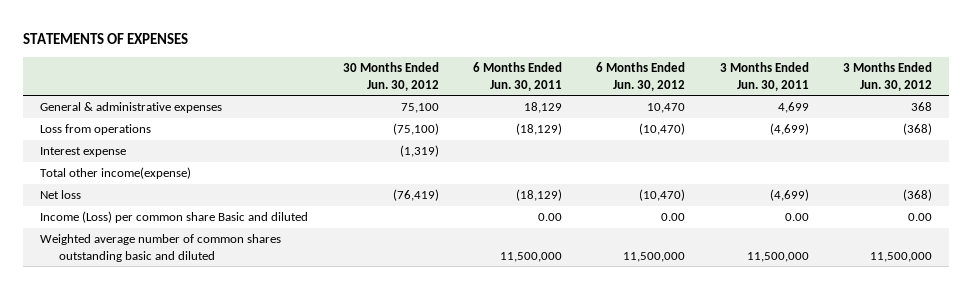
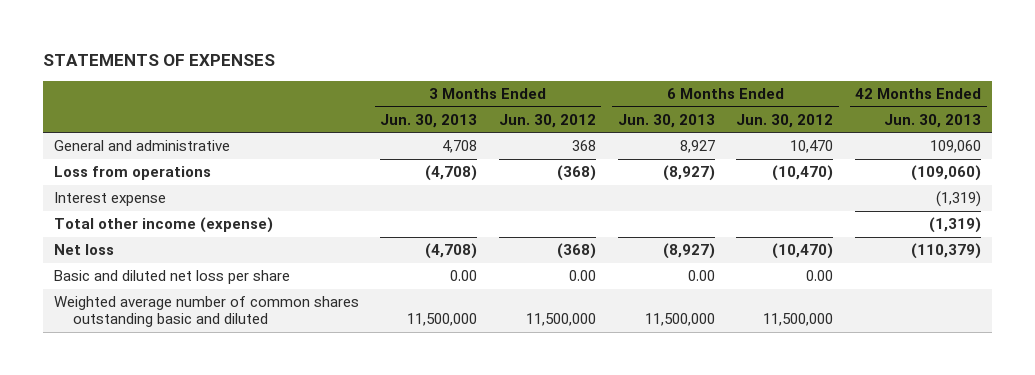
- | 30 Months Ended Jun. 30, 2012 | 6 Months Ended Jun. 30, 2011 | 6 Months Ended Jun. 30, 2012 | 3 Months Ended Jun. 30, 2011 | 3 Months Ended Jun. 30, 2012
+ | 3 Months Ended Jun. 30, 2013 | 3 Months Ended Jun. 30, 2012 | 6 Months Ended Jun. 30, 2013 | 6 Months Ended Jun. 30, 2012 | 42 Months Ended Jun. 30, 2013
- General & administrative expenses | 75,100 | 18,129 | 10,470 | 4,699 | 368
+ General and administrative | 4,708 | 368 | 8,927 | 10,470 | 109,060
- Total other income(expense)
+ Total other income (expense) | | | | | (1,319)
- Income (Loss) per common share Basic and diluted | | 0.00 | 0.00 | 0.00 | 0.00
+ Basic and diluted net loss per share | 0.00 | 0.00 | 0.00 | 0.00 |

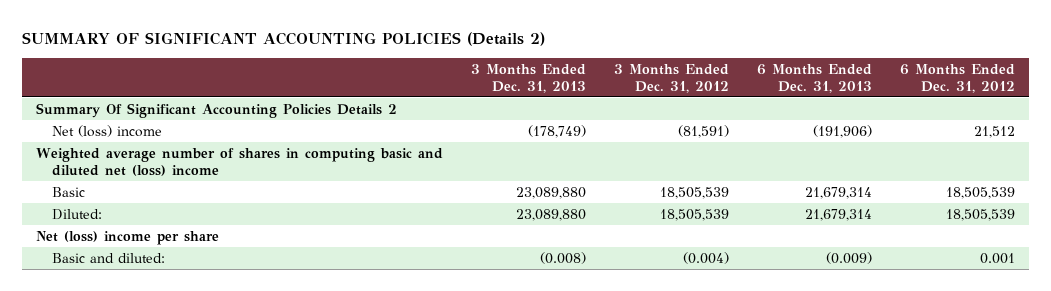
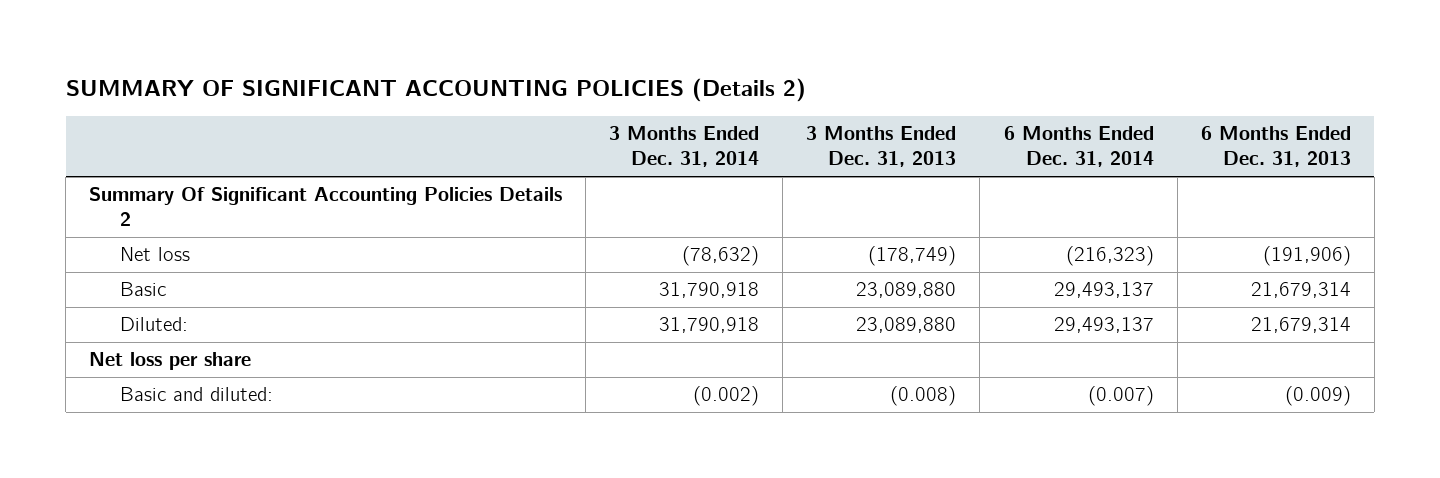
- | 3 Months Ended Dec. 31, 2013 | 3 Months Ended Dec. 31, 2012 | 6 Months Ended Dec. 31, 2013 | 6 Months Ended Dec. 31, 2012
+ | 3 Months Ended Dec. 31, 2014 | 3 Months Ended Dec. 31, 2013 | 6 Months Ended Dec. 31, 2014 | 6 Months Ended Dec. 31, 2013
- Net (loss) income | (178,749) | (81,591) | (191,906) | 21,512
- Weighted average number of shares in computing basic and diluted net (loss) income
+ Net loss | (78,632) | (178,749) | (216,323) | (191,906)
- Net (loss) income per share
+ Net loss per share

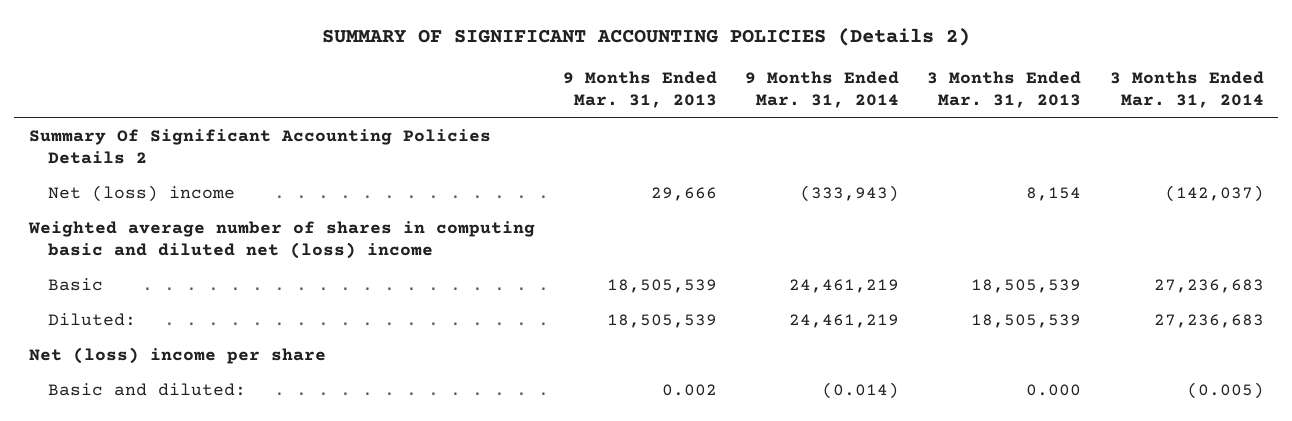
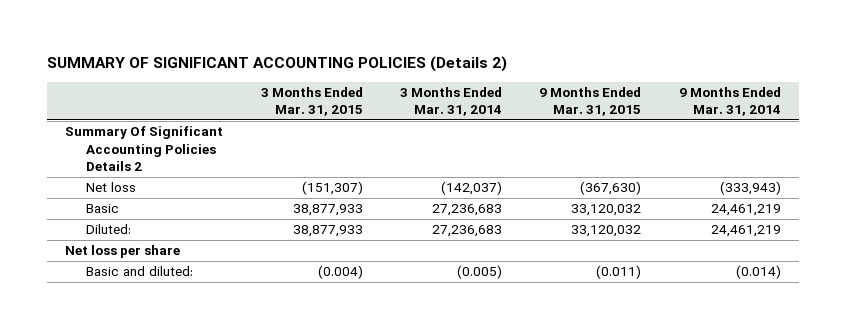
- | 9 Months Ended Mar. 31, 2013 | 9 Months Ended Mar. 31, 2014 | 3 Months Ended Mar. 31, 2013 | 3 Months Ended Mar. 31, 2014
+ | 3 Months Ended Mar. 31, 2015 | 3 Months Ended Mar. 31, 2014 | 9 Months Ended Mar. 31, 2015 | 9 Months Ended Mar. 31, 2014
- Net (loss) income | 29,666 | (333,943) | 8,154 | (142,037)
- Weighted average number of shares in computing basic and diluted net (loss) income
+ Net loss | (151,307) | (142,037) | (367,630) | (333,943)
- Net (loss) income per share
+ Net loss per share

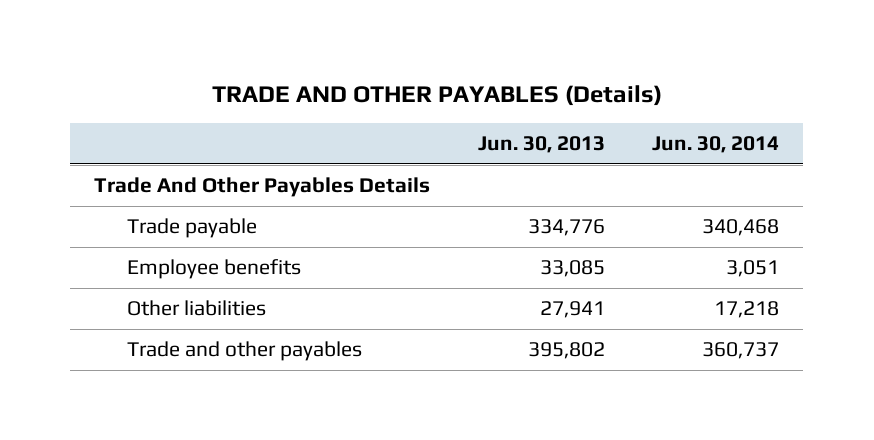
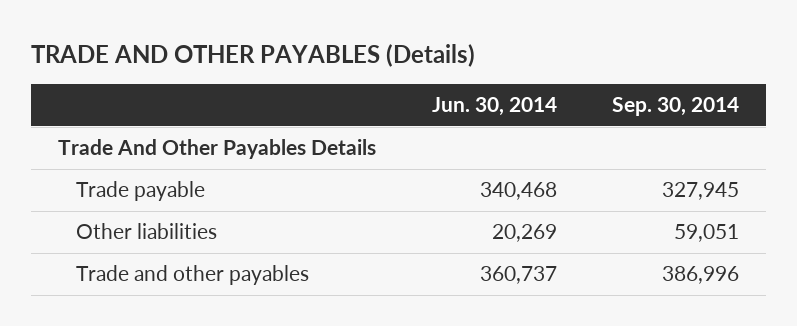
- | Jun. 30, 2013 | Jun. 30, 2014
+ | Jun. 30, 2014 | Sep. 30, 2014
- Employee benefits | 33,085 | 3,051
- Other liabilities | 27,941 | 17,218
+ Other liabilities | 20,269 | 59,051

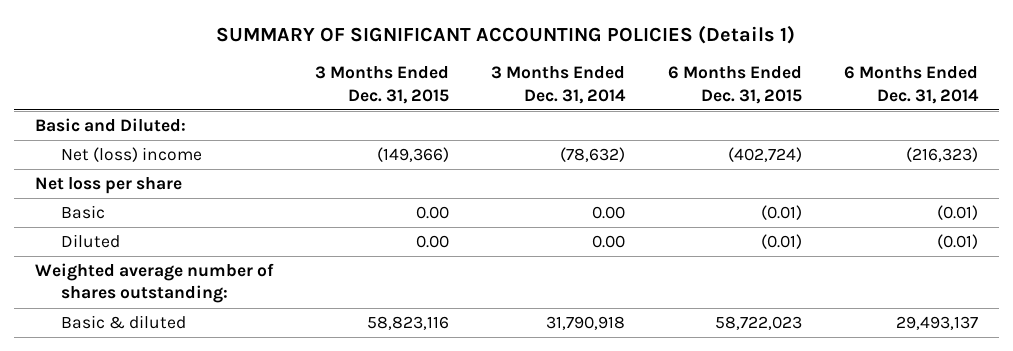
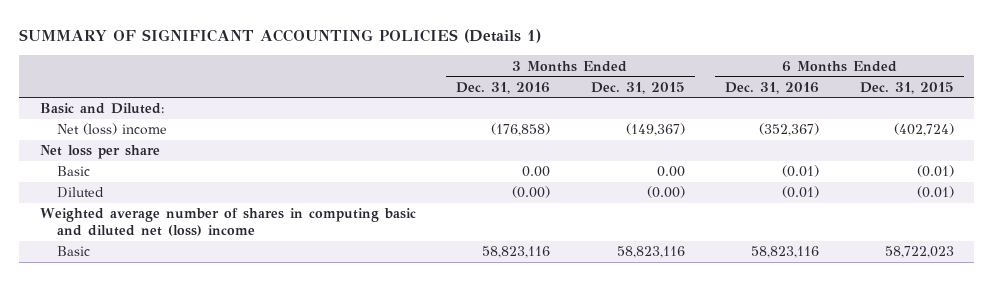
- | 3 Months Ended Dec. 31, 2015 | 3 Months Ended Dec. 31, 2014 | 6 Months Ended Dec. 31, 2015 | 6 Months Ended Dec. 31, 2014
+ | 3 Months Ended Dec. 31, 2016 | 3 Months Ended Dec. 31, 2015 | 6 Months Ended Dec. 31, 2016 | 6 Months Ended Dec. 31, 2015
- Net (loss) income | (149,366) | (78,632) | (402,724) | (216,323)
+ Net (loss) income | (176,858) | (149,367) | (352,367) | (402,724)
- Diluted | 0.00 | 0.00 | (0.01) | (0.01)
- Weighted average number of shares outstanding:
- Basic & diluted | 58,823,116 | 31,790,918 | 58,722,023 | 29,493,137
+ Diluted | (0.00) | (0.00) | (0.01) | (0.01)
+ Weighted average number of shares in computing basic and diluted net (loss) income
+ Basic | 58,823,116 | 58,823,116 | 58,823,116 | 58,722,023

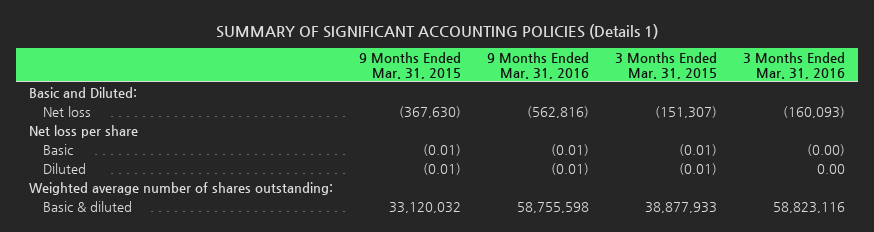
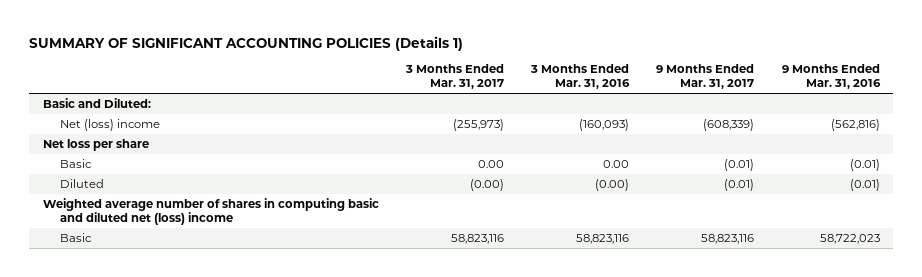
- | 9 Months Ended Mar. 31, 2015 | 9 Months Ended Mar. 31, 2016 | 3 Months Ended Mar. 31, 2015 | 3 Months Ended Mar. 31, 2016
+ | 3 Months Ended Mar. 31, 2017 | 3 Months Ended Mar. 31, 2016 | 9 Months Ended Mar. 31, 2017 | 9 Months Ended Mar. 31, 2016
- Net loss | (367,630) | (562,816) | (151,307) | (160,093)
+ Net (loss) income | (255,973) | (160,093) | (608,339) | (562,816)
- Basic | (0.01) | (0.01) | (0.01) | (0.00)
- Diluted | (0.01) | (0.01) | (0.01) | 0.00
- Weighted average number of shares outstanding:
- Basic & diluted | 33,120,032 | 58,755,598 | 38,877,933 | 58,823,116
+ Basic | 0.00 | 0.00 | (0.01) | (0.01)
+ Diluted | (0.00) | (0.00) | (0.01) | (0.01)
+ Weighted average number of shares in computing basic and diluted net (loss) income
+ Basic | 58,823,116 | 58,823,116 | 58,823,116 | 58,722,023

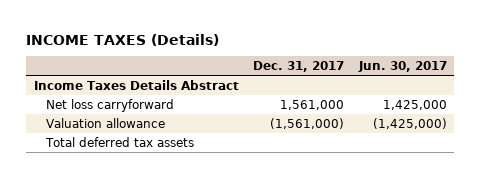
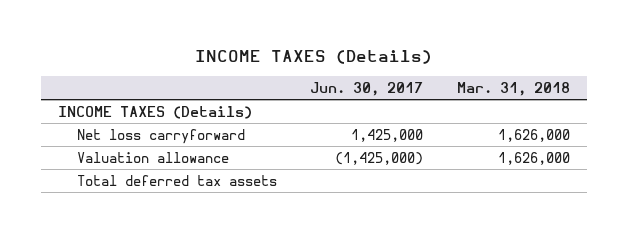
- | Dec. 31, 2017 | Jun. 30, 2017
+ | Jun. 30, 2017 | Mar. 31, 2018
- Income Taxes Details Abstract
+ INCOME TAXES (Details)

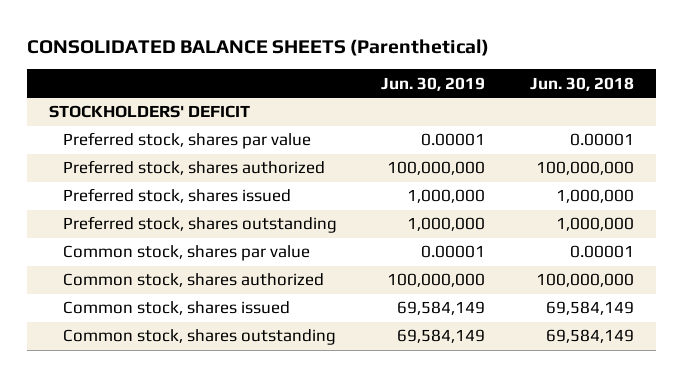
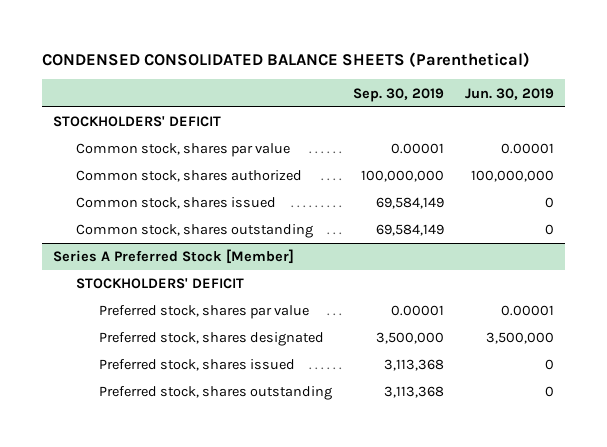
- CONSOLIDATED BALANCE SHEETS (Parenthetical)
+ CONDENSED CONSOLIDATED BALANCE SHEETS (Parenthetical)
- | Jun. 30, 2019 | Jun. 30, 2018
+ | Sep. 30, 2019 | Jun. 30, 2019
- Preferred stock, shares par value | 0.00001 | 0.00001
- Preferred stock, shares authorized | 100,000,000 | 100,000,000
- Preferred stock, shares issued | 1,000,000 | 1,000,000
- Preferred stock, shares outstanding | 1,000,000 | 1,000,000
- Common stock, shares issued | 69,584,149 | 69,584,149
- Common stock, shares outstanding | 69,584,149 | 69,584,149
+ Common stock, shares issued | 69,584,149 | 0
+ Common stock, shares outstanding | 69,584,149 | 0
+ Series A Preferred Stock [Member]
+ STOCKHOLDERS' DEFICIT
+ Preferred stock, shares par value | 0.00001 | 0.00001
+ Preferred stock, shares designated | 3,500,000 | 3,500,000
+ Preferred stock, shares issued | 3,113,368 | 0
+ Preferred stock, shares outstanding | 3,113,368 | 0

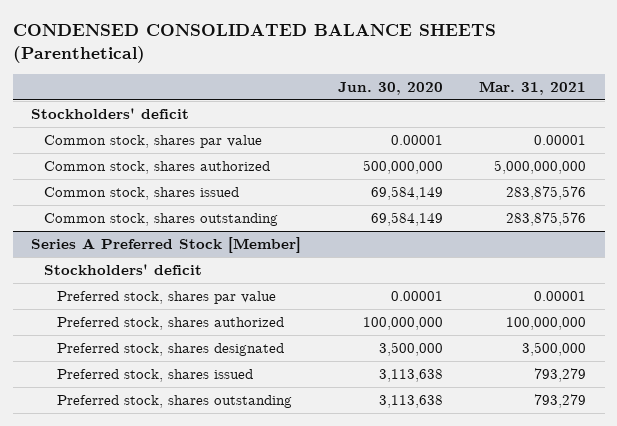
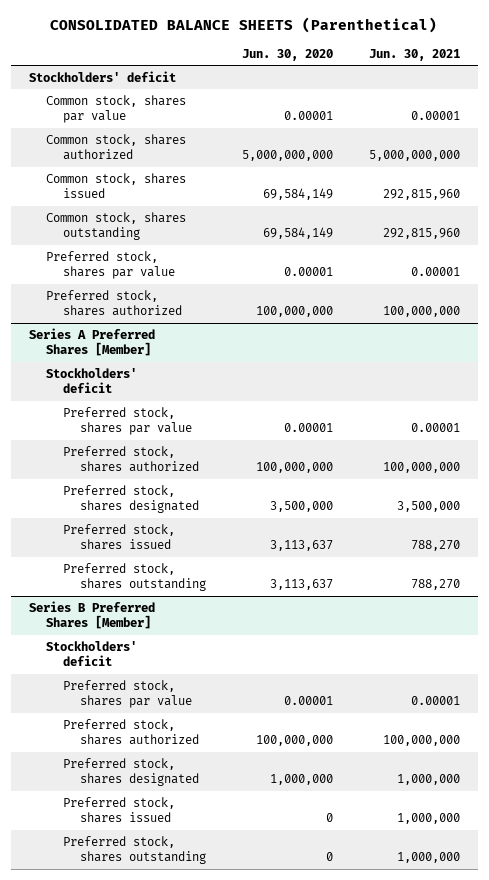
- CONDENSED CONSOLIDATED BALANCE SHEETS (Parenthetical)
+ CONSOLIDATED BALANCE SHEETS (Parenthetical)
- | Jun. 30, 2020 | Mar. 31, 2021
+ | Jun. 30, 2020 | Jun. 30, 2021
- Common stock, shares authorized | 500,000,000 | 5,000,000,000
+ Common stock, shares authorized | 5,000,000,000 | 5,000,000,000
- Series A Preferred Stock [Member]
+ Preferred stock, shares par value | 0.00001 | 0.00001
+ Preferred stock, shares authorized | 100,000,000 | 100,000,000
+ Series A Preferred Shares [Member]
- Preferred stock, shares issued | 3,113,638 | 793,279
- Preferred stock, shares outstanding | 3,113,638 | 793,279
+ Preferred stock, shares issued | 3,113,637 | 788,270
+ Preferred stock, shares outstanding | 3,113,637 | 788,270
+ Series B Preferred Shares [Member]
+ Stockholders' deficit
+ Preferred stock, shares par value | 0.00001 | 0.00001
+ Preferred stock, shares authorized | 100,000,000 | 100,000,000
+ Preferred stock, shares designated | 1,000,000 | 1,000,000
+ Preferred stock, shares issued | 0 | 1,000,000
+ Preferred stock, shares outstanding | 0 | 1,000,000

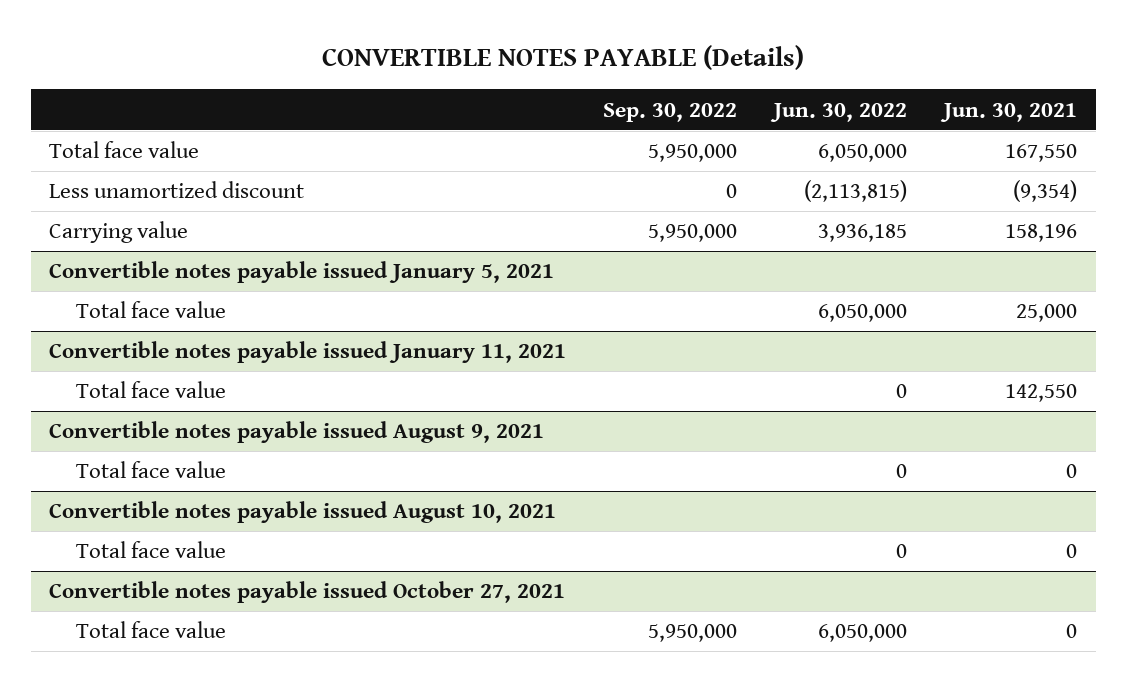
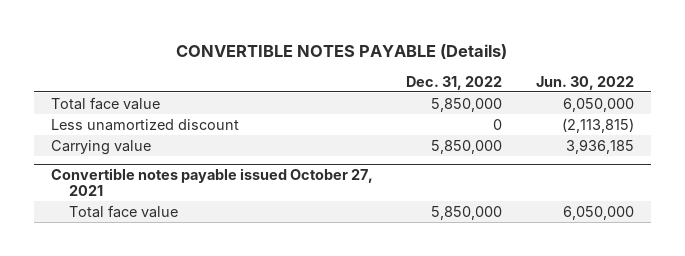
- | Sep. 30, 2022 | Jun. 30, 2022 | Jun. 30, 2021
+ | Dec. 31, 2022 | Jun. 30, 2022
- Convertible notes payable issued January 5, 2021
- Total face value | | 6,050,000 | 25,000
- Convertible notes payable issued January 11, 2021
- Total face value | | 0 | 142,550
- Convertible notes payable issued August 9, 2021
- Total face value | | 0 | 0
- Convertible notes payable issued August 10, 2021
- Total face value | | 0 | 0

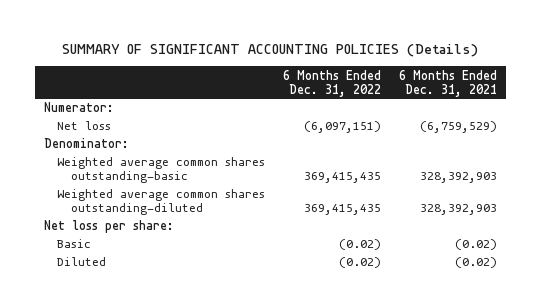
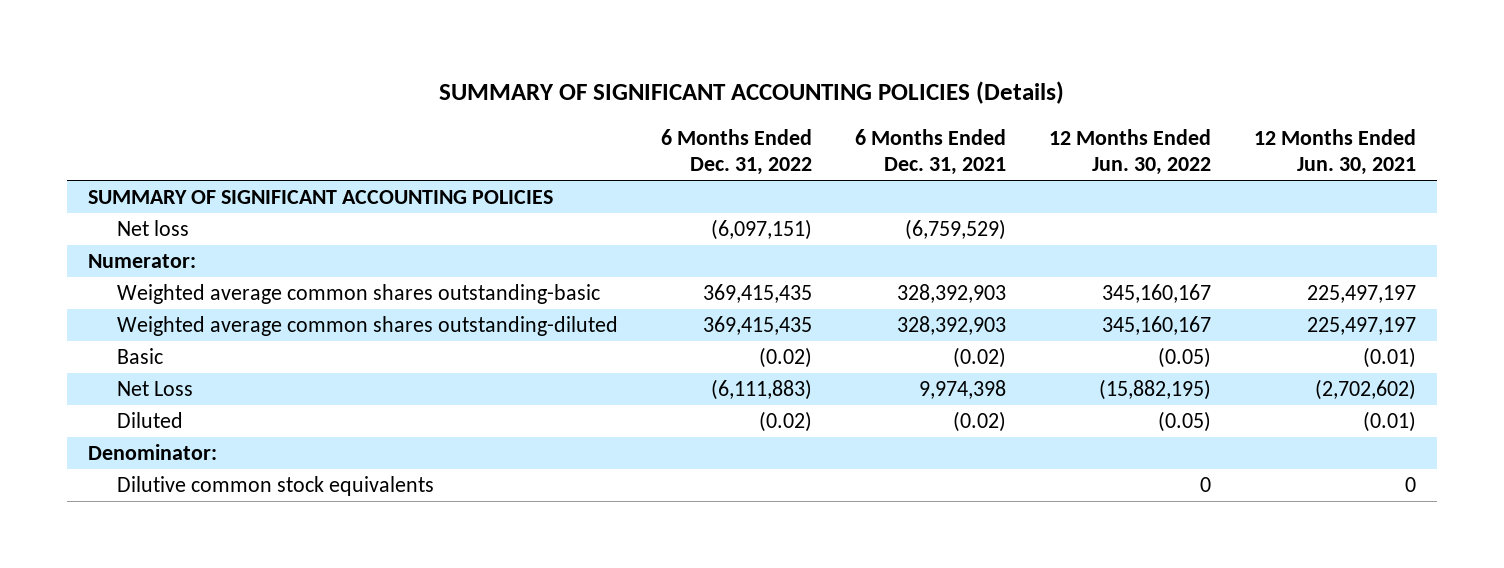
- | 6 Months Ended Dec. 31, 2022 | 6 Months Ended Dec. 31, 2021
+ | 6 Months Ended Dec. 31, 2022 | 6 Months Ended Dec. 31, 2021 | 12 Months Ended Jun. 30, 2022 | 12 Months Ended Jun. 30, 2021
+ SUMMARY OF SIGNIFICANT ACCOUNTING POLICIES
moved down: Numerator:
- Net loss per share:
+ Net Loss | (6,111,883) | 9,974,398 | (15,882,195) | (2,702,602)
moved down: Denominator:
+ Dilutive common stock equivalents | | | 0 | 0

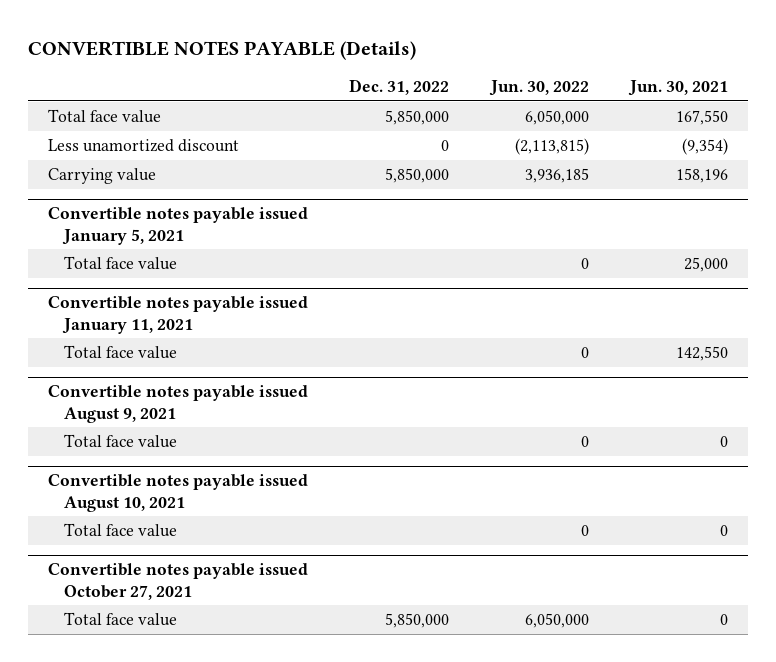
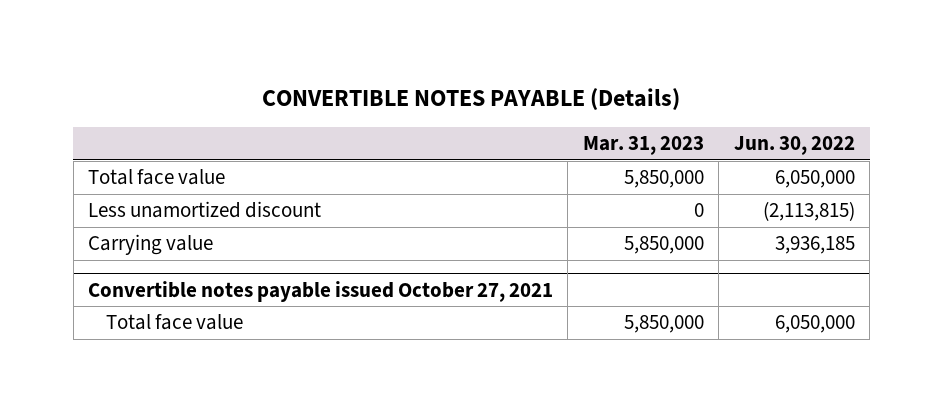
- | Dec. 31, 2022 | Jun. 30, 2022 | Jun. 30, 2021
+ | Mar. 31, 2023 | Jun. 30, 2022
- Convertible notes payable issued January 5, 2021
- Total face value | | 0 | 25,000
- Convertible notes payable issued January 11, 2021
- Total face value | | 0 | 142,550
- Convertible notes payable issued August 9, 2021
- Total face value | | 0 | 0
- Convertible notes payable issued August 10, 2021
- Total face value | | 0 | 0

